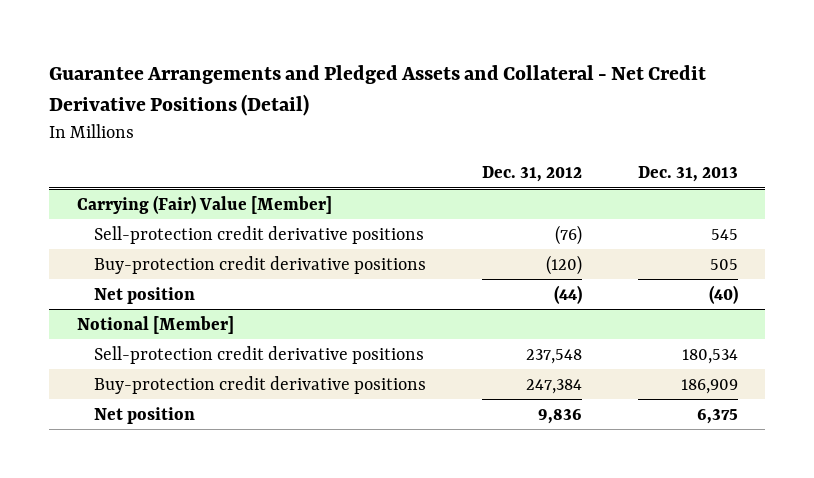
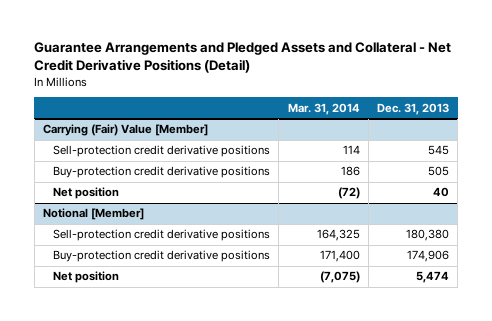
- | Dec. 31, 2012 | Dec. 31, 2013
+ | Mar. 31, 2014 | Dec. 31, 2013
@ Carrying (Fair) Value [Member]
- Net position | (44) | (40)
+ Net position | (72) | 40
@ Notional [Member]
- Sell-protection credit derivative positions | 237,548 | 180,534
- Buy-protection credit derivative positions | 247,384 | 186,909
- Net position | 9,836 | 6,375
+ Sell-protection credit derivative positions | 164,325 | 180,380
+ Buy-protection credit derivative positions | 171,400 | 174,906
+ Net position | (7,075) | 5,474

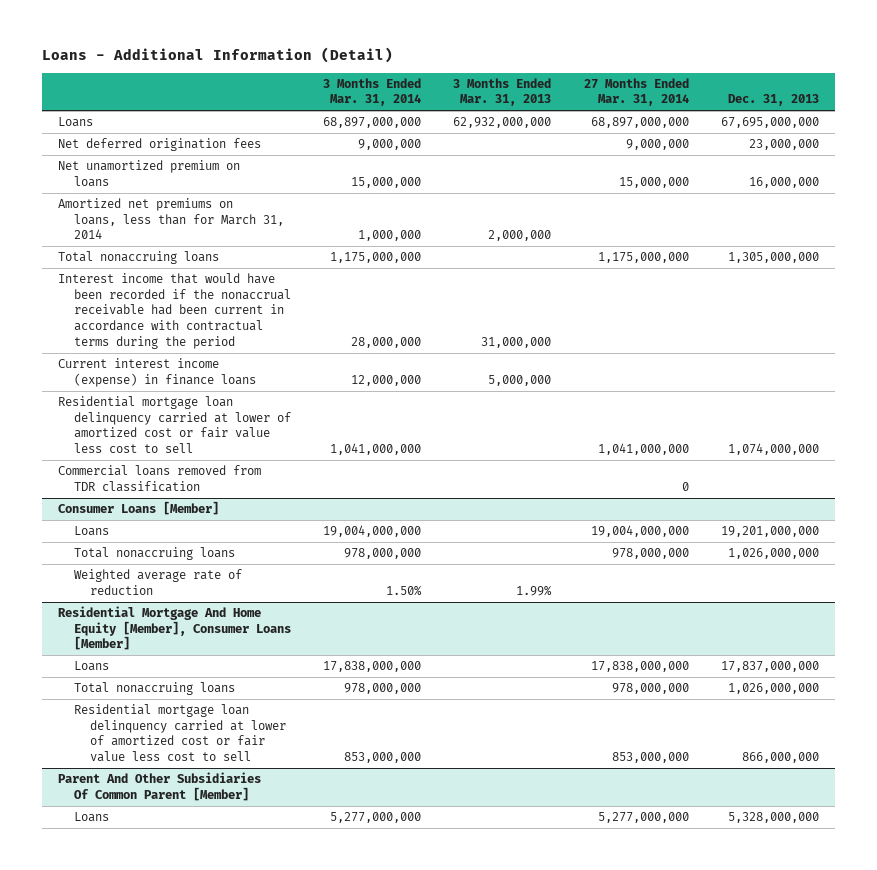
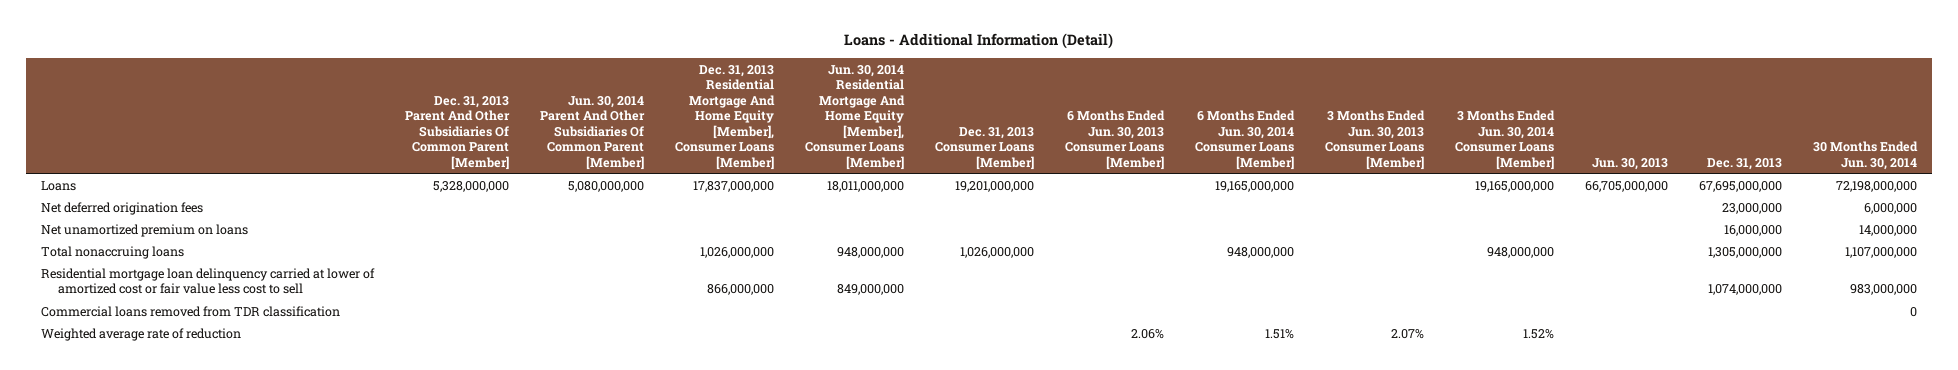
- | 3 Months Ended Mar. 31, 2014 | 3 Months Ended Mar. 31, 2013 | 27 Months Ended Mar. 31, 2014 | Dec. 31, 2013
+ | Dec. 31, 2013 Parent And Other Subsidiaries Of Common Parent [Member] | Jun. 30, 2014 Parent And Other Subsidiaries Of Common Parent [Member] | Dec. 31, 2013 Residential Mortgage And Home Equity [Member], Consumer Loans [Member] | Jun. 30, 2014 Residential Mortgage And Home Equity [Member], Consumer Loans [Member] | Dec. 31, 2013 Consumer Loans [Member] | 6 Months Ended Jun. 30, 2013 Consumer Loans [Member] | 6 Months Ended Jun. 30, 2014 Consumer Loans [Member] | 3 Months Ended Jun. 30, 2013 Consumer Loans [Member] | 3 Months Ended Jun. 30, 2014 Consumer Loans [Member] | Jun. 30, 2013 | Dec. 31, 2013 | 30 Months Ended Jun. 30, 2014
- Amortized net premiums on loans, less than for March 31, 2014 | 1,000,000 | 2,000,000 | |
- Interest income that would have been recorded if the nonaccrual receivable had been current in accordance with contractual terms during the period | 28,000,000 | 31,000,000 | |
- Current interest income (expense) in finance loans | 12,000,000 | 5,000,000 | |
- Consumer Loans [Member]
- Loans | 19,004,000,000 | | 19,004,000,000 | 19,201,000,000
- Total nonaccruing loans | 978,000,000 | | 978,000,000 | 1,026,000,000
- Residential Mortgage And Home Equity [Member], Consumer Loans [Member]
- Loans | 17,838,000,000 | | 17,838,000,000 | 17,837,000,000
- Total nonaccruing loans | 978,000,000 | | 978,000,000 | 1,026,000,000
- Residential mortgage loan delinquency carried at lower of amortized cost or fair value less cost to sell | 853,000,000 | | 853,000,000 | 866,000,000
- Parent And Other Subsidiaries Of Common Parent [Member]
- Loans | 5,277,000,000 | | 5,277,000,000 | 5,328,000,000

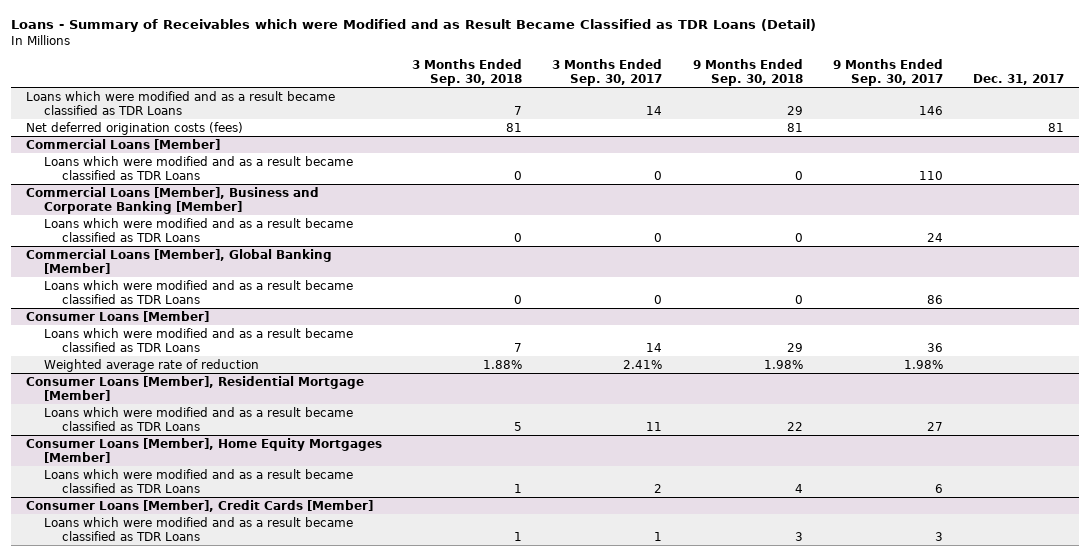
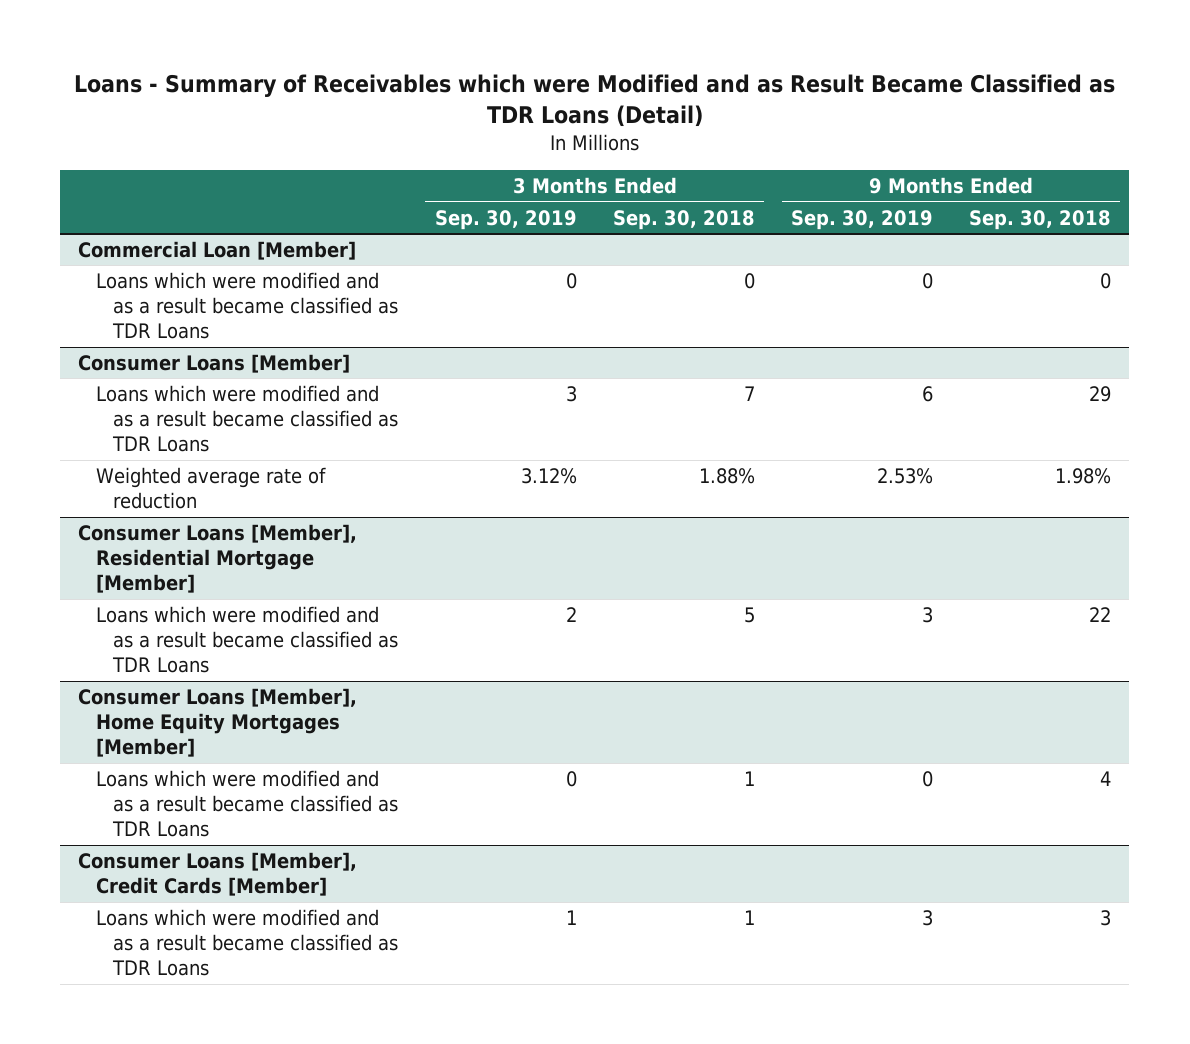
- | 3 Months Ended Sep. 30, 2018 | 3 Months Ended Sep. 30, 2017 | 9 Months Ended Sep. 30, 2018 | 9 Months Ended Sep. 30, 2017 | Dec. 31, 2017
+ | 3 Months Ended Sep. 30, 2019 | 3 Months Ended Sep. 30, 2018 | 9 Months Ended Sep. 30, 2019 | 9 Months Ended Sep. 30, 2018
- Loans which were modified and as a result became classified as TDR Loans | 7 | 14 | 29 | 146 |
- Net deferred origination costs (fees) | 81 | | 81 | | 81
- Commercial Loans [Member]
- Loans which were modified and as a result became classified as TDR Loans | 0 | 0 | 0 | 110 |
- Commercial Loans [Member], Business and Corporate Banking [Member]
- Loans which were modified and as a result became classified as TDR Loans | 0 | 0 | 0 | 24 |
- Commercial Loans [Member], Global Banking [Member]
+ Commercial Loan [Member]

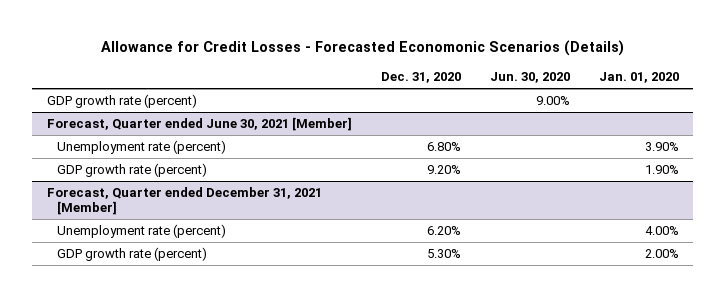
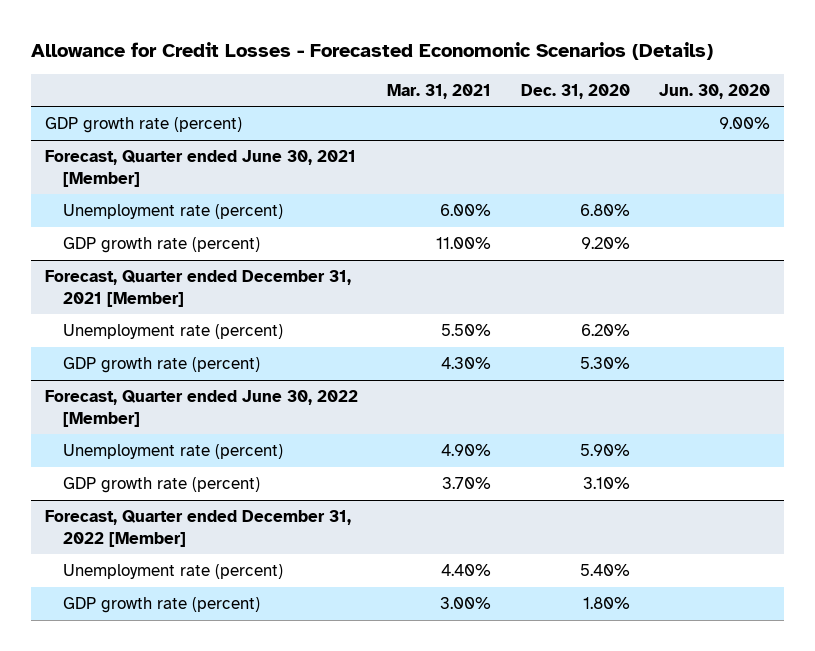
- | Dec. 31, 2020 | Jun. 30, 2020 | Jan. 01, 2020
+ | Mar. 31, 2021 | Dec. 31, 2020 | Jun. 30, 2020
+ Forecast, Quarter ended June 30, 2022 [Member]
+ Unemployment rate (percent) | 4.90% | 5.90% |
+ GDP growth rate (percent) | 3.70% | 3.10% |
+ Forecast, Quarter ended December 31, 2022 [Member]
+ Unemployment rate (percent) | 4.40% | 5.40% |
+ GDP growth rate (percent) | 3.00% | 1.80% |

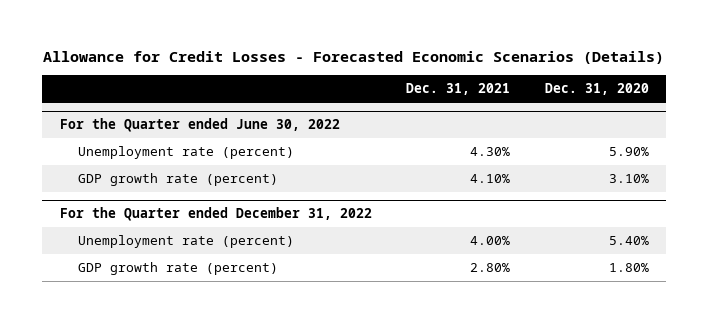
- Allowance for Credit Losses - Forecasted Economonic Scenarios (Details)
+ Allowance for Credit Losses - Forecasted Economic Scenarios (Details)
- | Mar. 31, 2021 | Dec. 31, 2020 | Jun. 30, 2020
+ | Dec. 31, 2021 | Dec. 31, 2020
- GDP growth rate (percent) | | | 9.00%
- Forecast, Quarter ended June 30, 2021 [Member]
- Unemployment rate (percent) | 6.00% | 6.80% |
- GDP growth rate (percent) | 11.00% | 9.20% |
- Forecast, Quarter ended December 31, 2021 [Member]
- Unemployment rate (percent) | 5.50% | 6.20% |
- GDP growth rate (percent) | 4.30% | 5.30% |
- Forecast, Quarter ended June 30, 2022 [Member]
+ For the Quarter ended June 30, 2022
- Forecast, Quarter ended December 31, 2022 [Member]
+ For the Quarter ended December 31, 2022

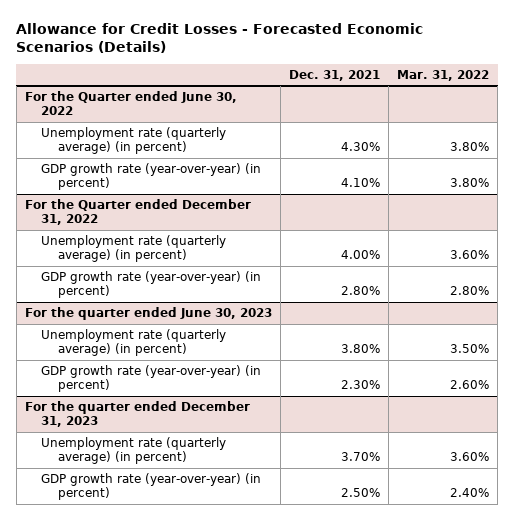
- | Dec. 31, 2021 | Dec. 31, 2020
+ | Dec. 31, 2021 | Mar. 31, 2022
@ For the Quarter ended June 30, 2022
- Unemployment rate (percent) | 4.30% | 5.90%
- GDP growth rate (percent) | 4.10% | 3.10%
+ Unemployment rate (quarterly average) (in percent) | 4.30% | 3.80%
+ GDP growth rate (year-over-year) (in percent) | 4.10% | 3.80%
@ For the Quarter ended December 31, 2022
- Unemployment rate (percent) | 4.00% | 5.40%
- GDP growth rate (percent) | 2.80% | 1.80%
+ Unemployment rate (quarterly average) (in percent) | 4.00% | 3.60%
+ GDP growth rate (year-over-year) (in percent) | 2.80% | 2.80%
+ For the quarter ended June 30, 2023
+ Unemployment rate (quarterly average) (in percent) | 3.80% | 3.50%
+ GDP growth rate (year-over-year) (in percent) | 2.30% | 2.60%
+ For the quarter ended December 31, 2023
+ Unemployment rate (quarterly average) (in percent) | 3.70% | 3.60%
+ GDP growth rate (year-over-year) (in percent) | 2.50% | 2.40%

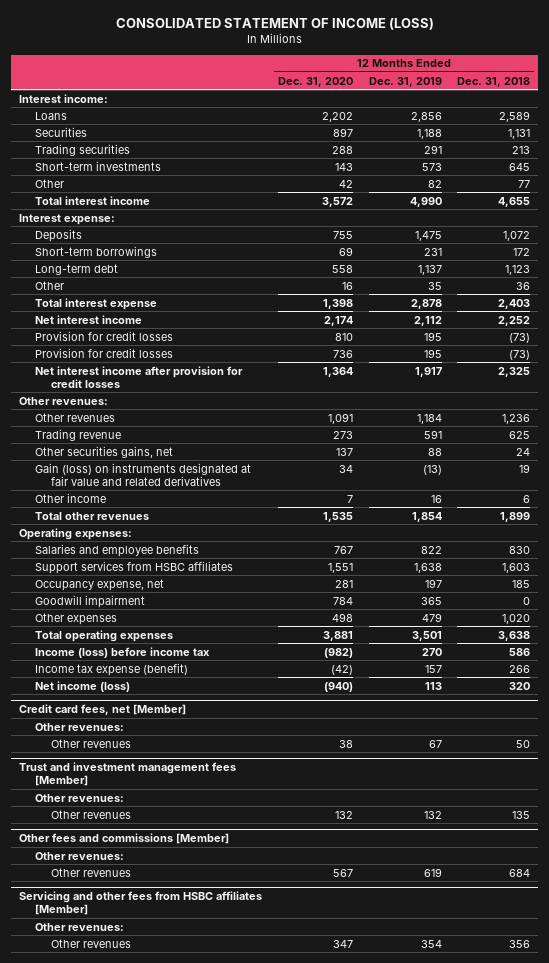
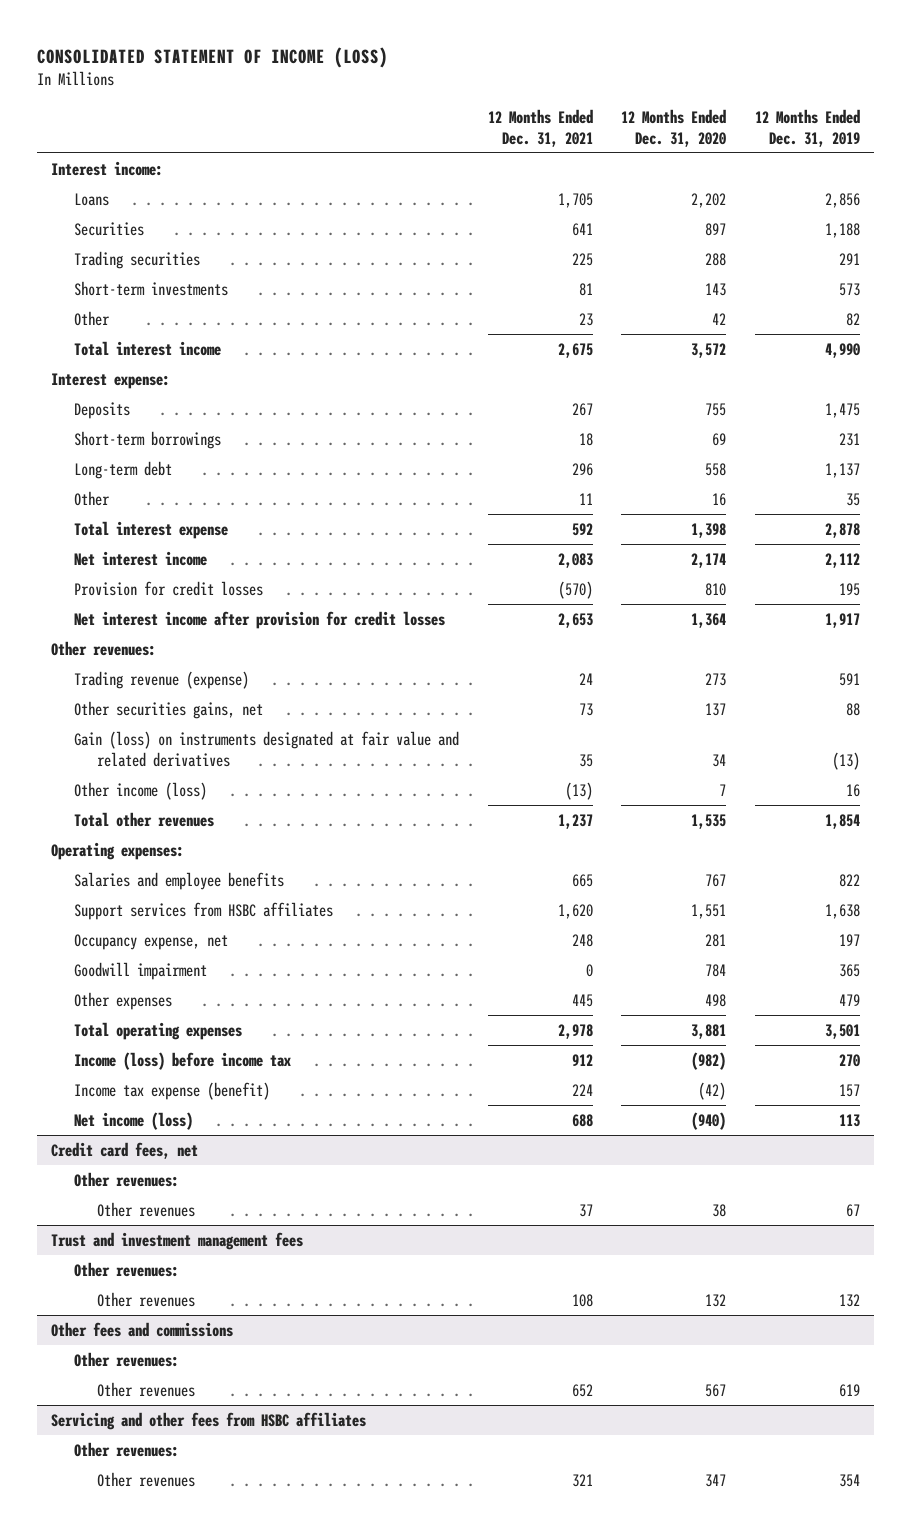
- | 12 Months Ended Dec. 31, 2020 | 12 Months Ended Dec. 31, 2019 | 12 Months Ended Dec. 31, 2018
+ | 12 Months Ended Dec. 31, 2021 | 12 Months Ended Dec. 31, 2020 | 12 Months Ended Dec. 31, 2019
- Provision for credit losses | 736 | 195 | (73)
- Other revenues | 1,091 | 1,184 | 1,236
- Trading revenue | 273 | 591 | 625
+ Trading revenue (expense) | 24 | 273 | 591
- Other income | 7 | 16 | 6
+ Other income (loss) | (13) | 7 | 16
- Credit card fees, net [Member]
+ Credit card fees, net
- Trust and investment management fees [Member]
+ Trust and investment management fees
- Other fees and commissions [Member]
+ Other fees and commissions
- Servicing and other fees from HSBC affiliates [Member]
+ Servicing and other fees from HSBC affiliates

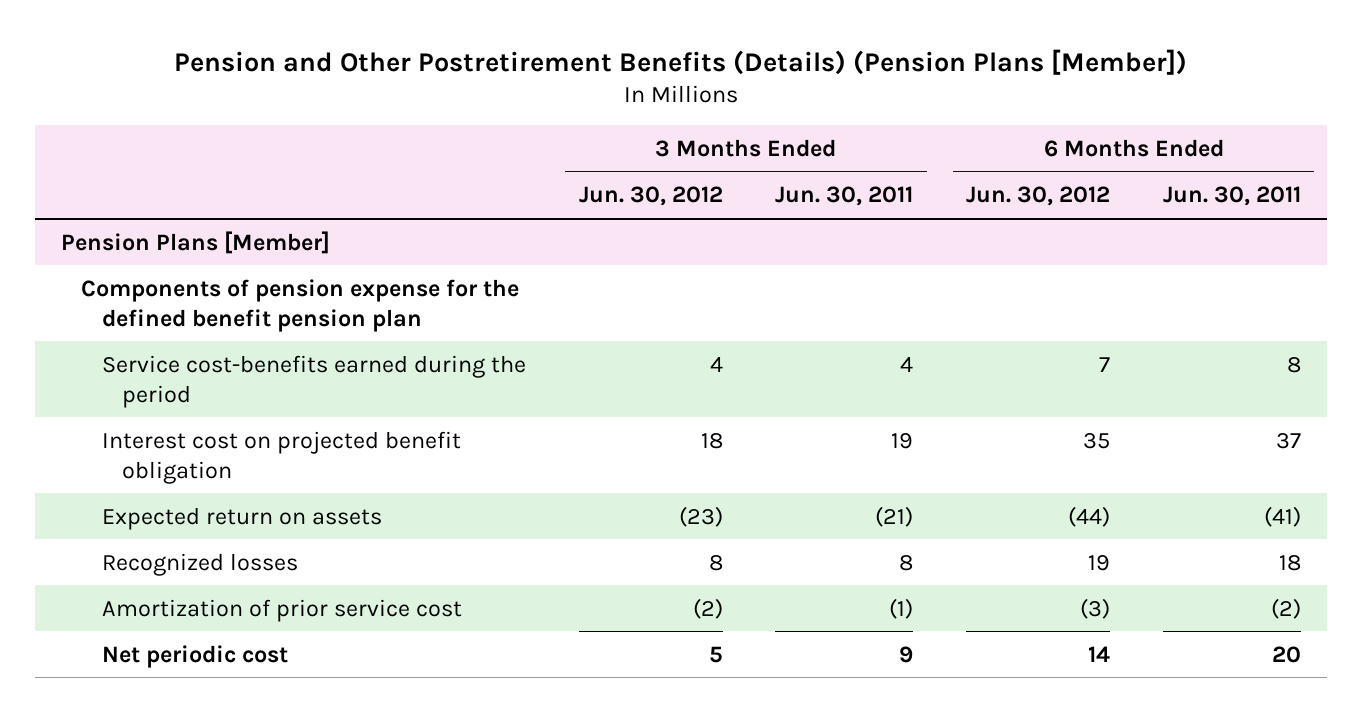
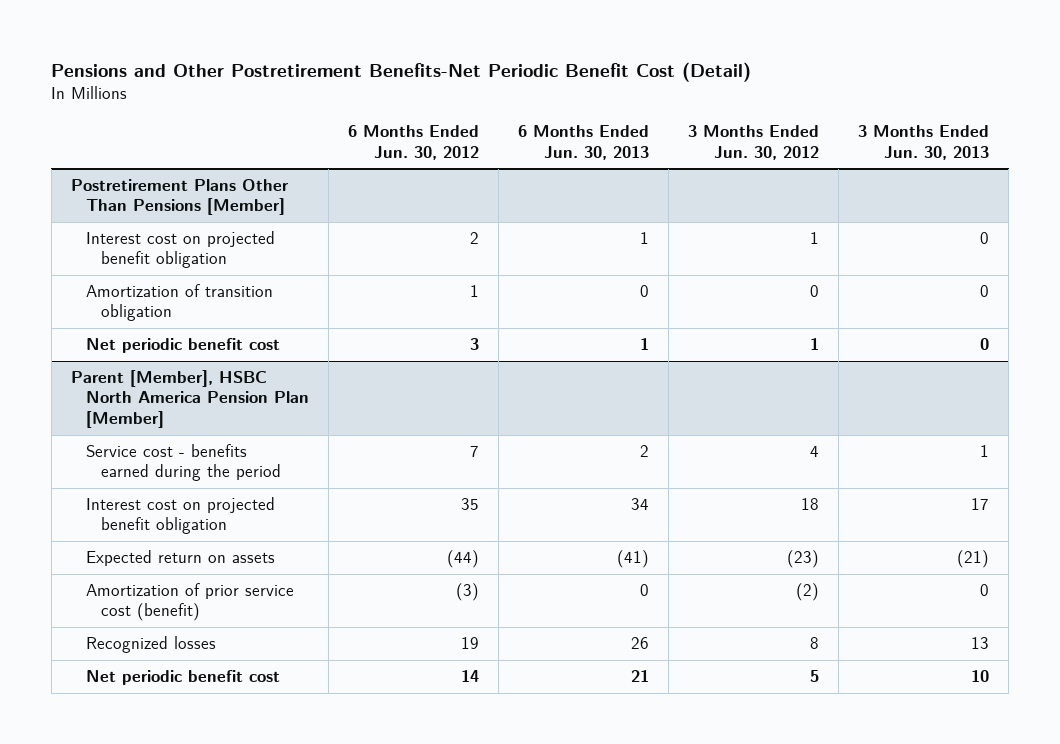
- Pension and Other Postretirement Benefits (Details) (Pension Plans [Member])
+ Pensions and Other Postretirement Benefits-Net Periodic Benefit Cost (Detail)
- | 3 Months Ended Jun. 30, 2012 | 3 Months Ended Jun. 30, 2011 | 6 Months Ended Jun. 30, 2012 | 6 Months Ended Jun. 30, 2011
+ | 6 Months Ended Jun. 30, 2012 | 6 Months Ended Jun. 30, 2013 | 3 Months Ended Jun. 30, 2012 | 3 Months Ended Jun. 30, 2013
- Pension Plans [Member]
- Components of pension expense for the defined benefit pension plan
- Service cost-benefits earned during the period | 4 | 4 | 7 | 8
+ Postretirement Plans Other Than Pensions [Member]
+ Interest cost on projected benefit obligation | 2 | 1 | 1 | 0
+ Amortization of transition obligation | 1 | 0 | 0 | 0
+ Net periodic benefit cost | 3 | 1 | 1 | 0
+ Parent [Member], HSBC North America Pension Plan [Member]
+ Service cost - benefits earned during the period | 7 | 2 | 4 | 1
+ Amortization of prior service cost (benefit) | (3) | 0 | (2) | 0
- Amortization of prior service cost | (2) | (1) | (3) | (2)
- Net periodic cost | 5 | 9 | 14 | 20
+ Net periodic benefit cost | 14 | 21 | 5 | 10

